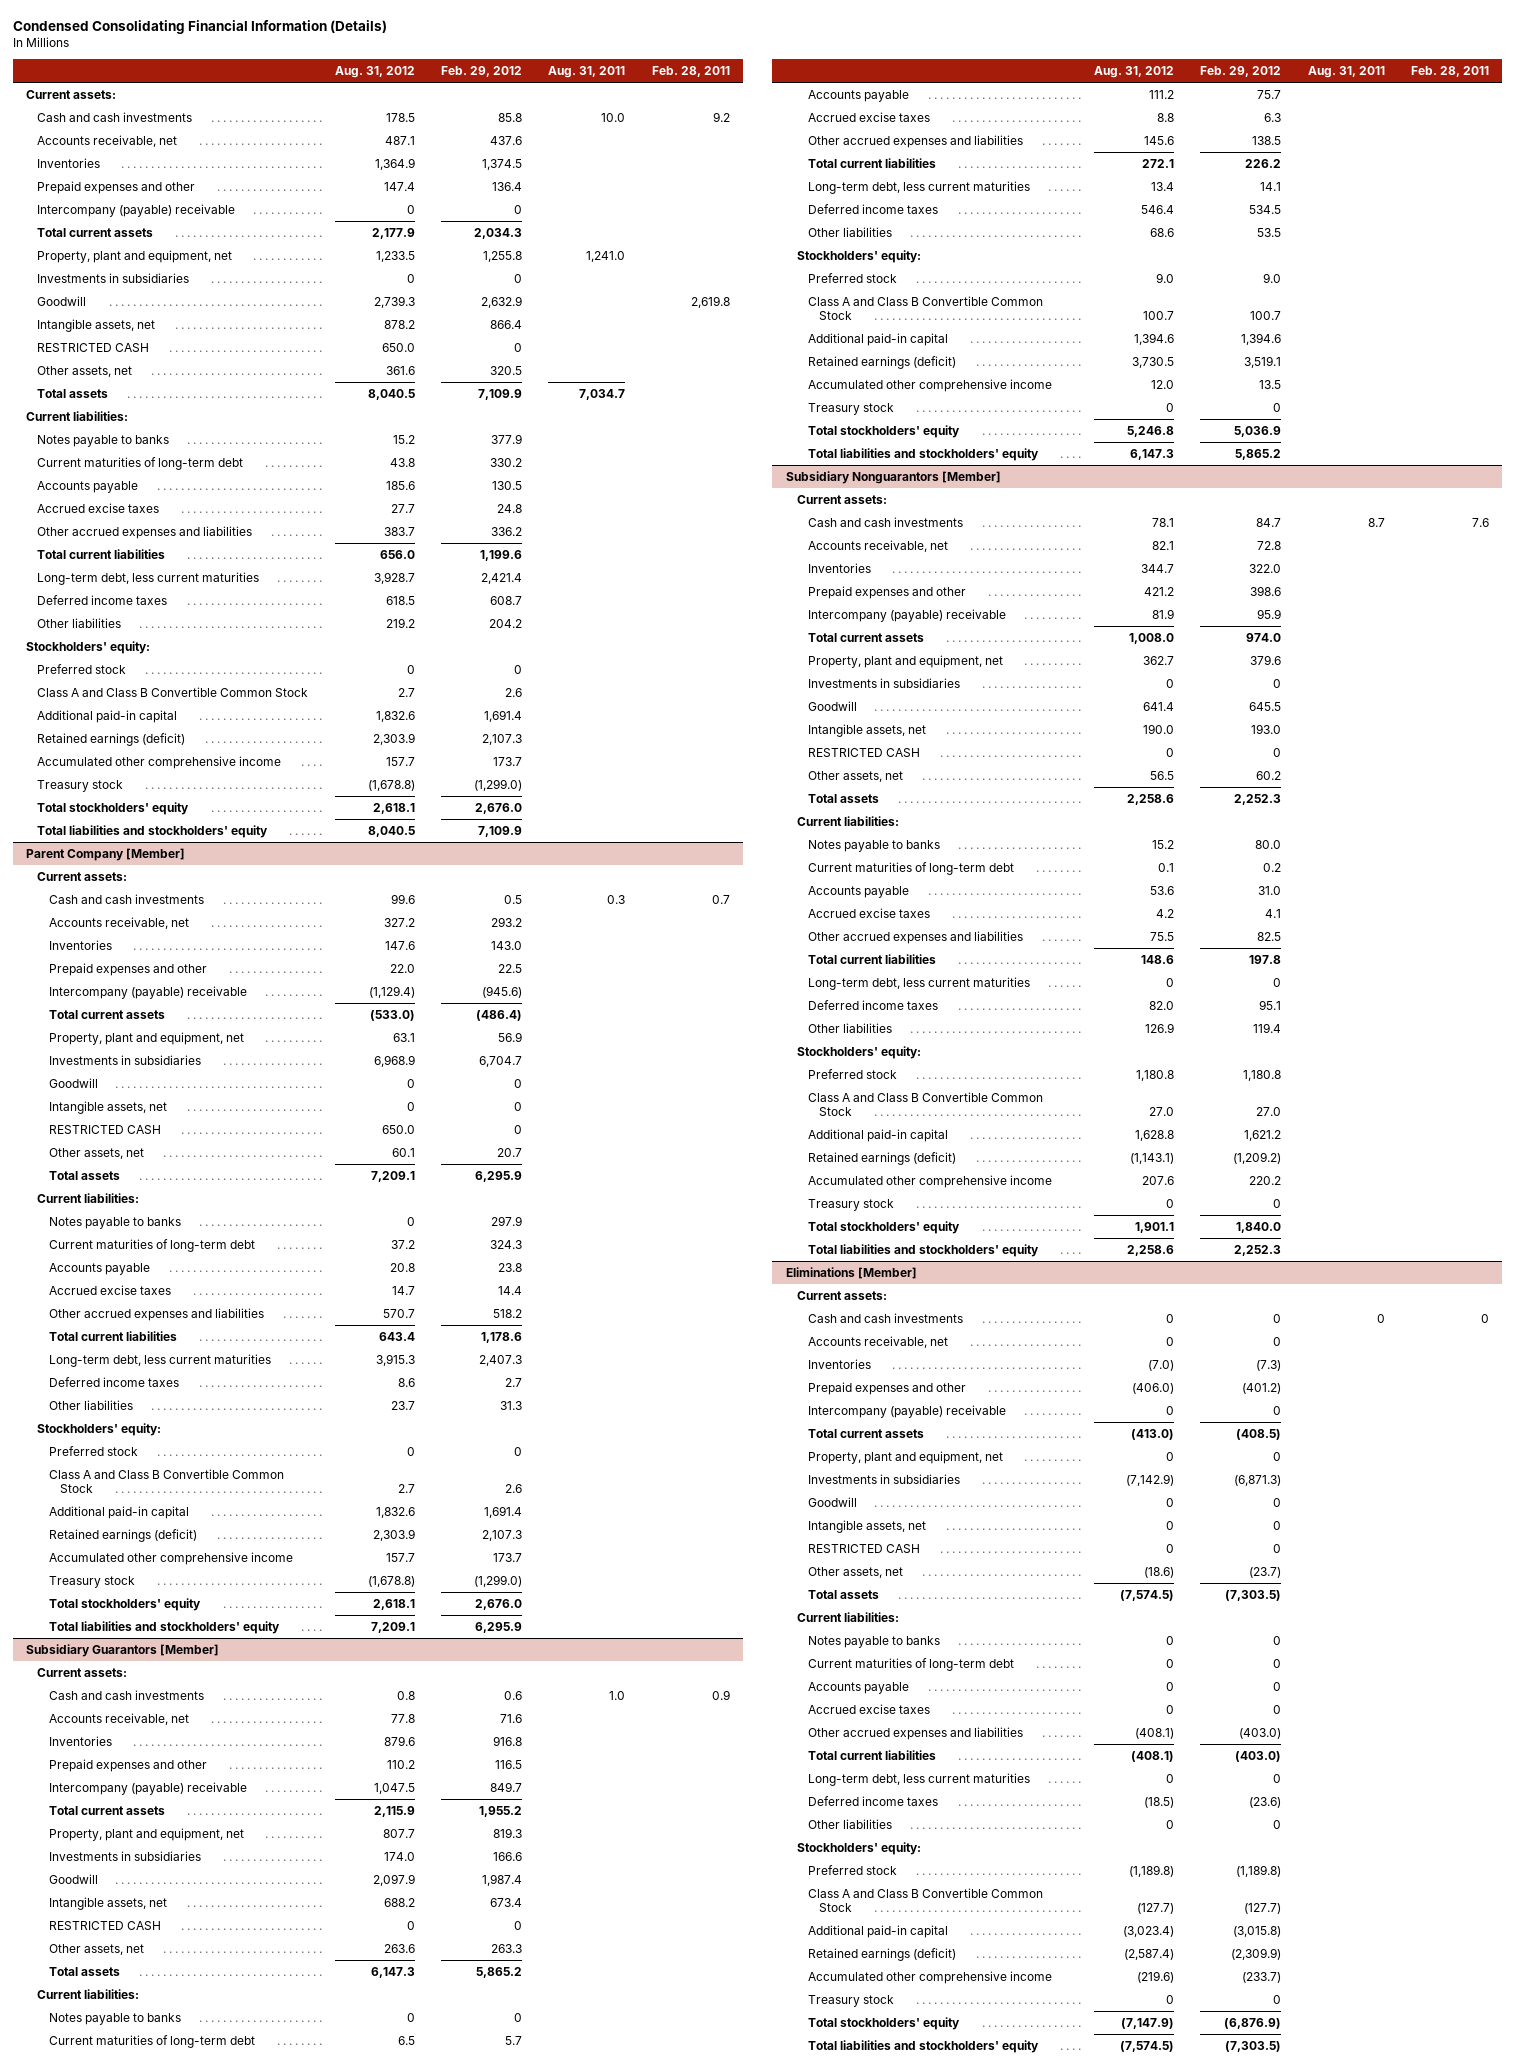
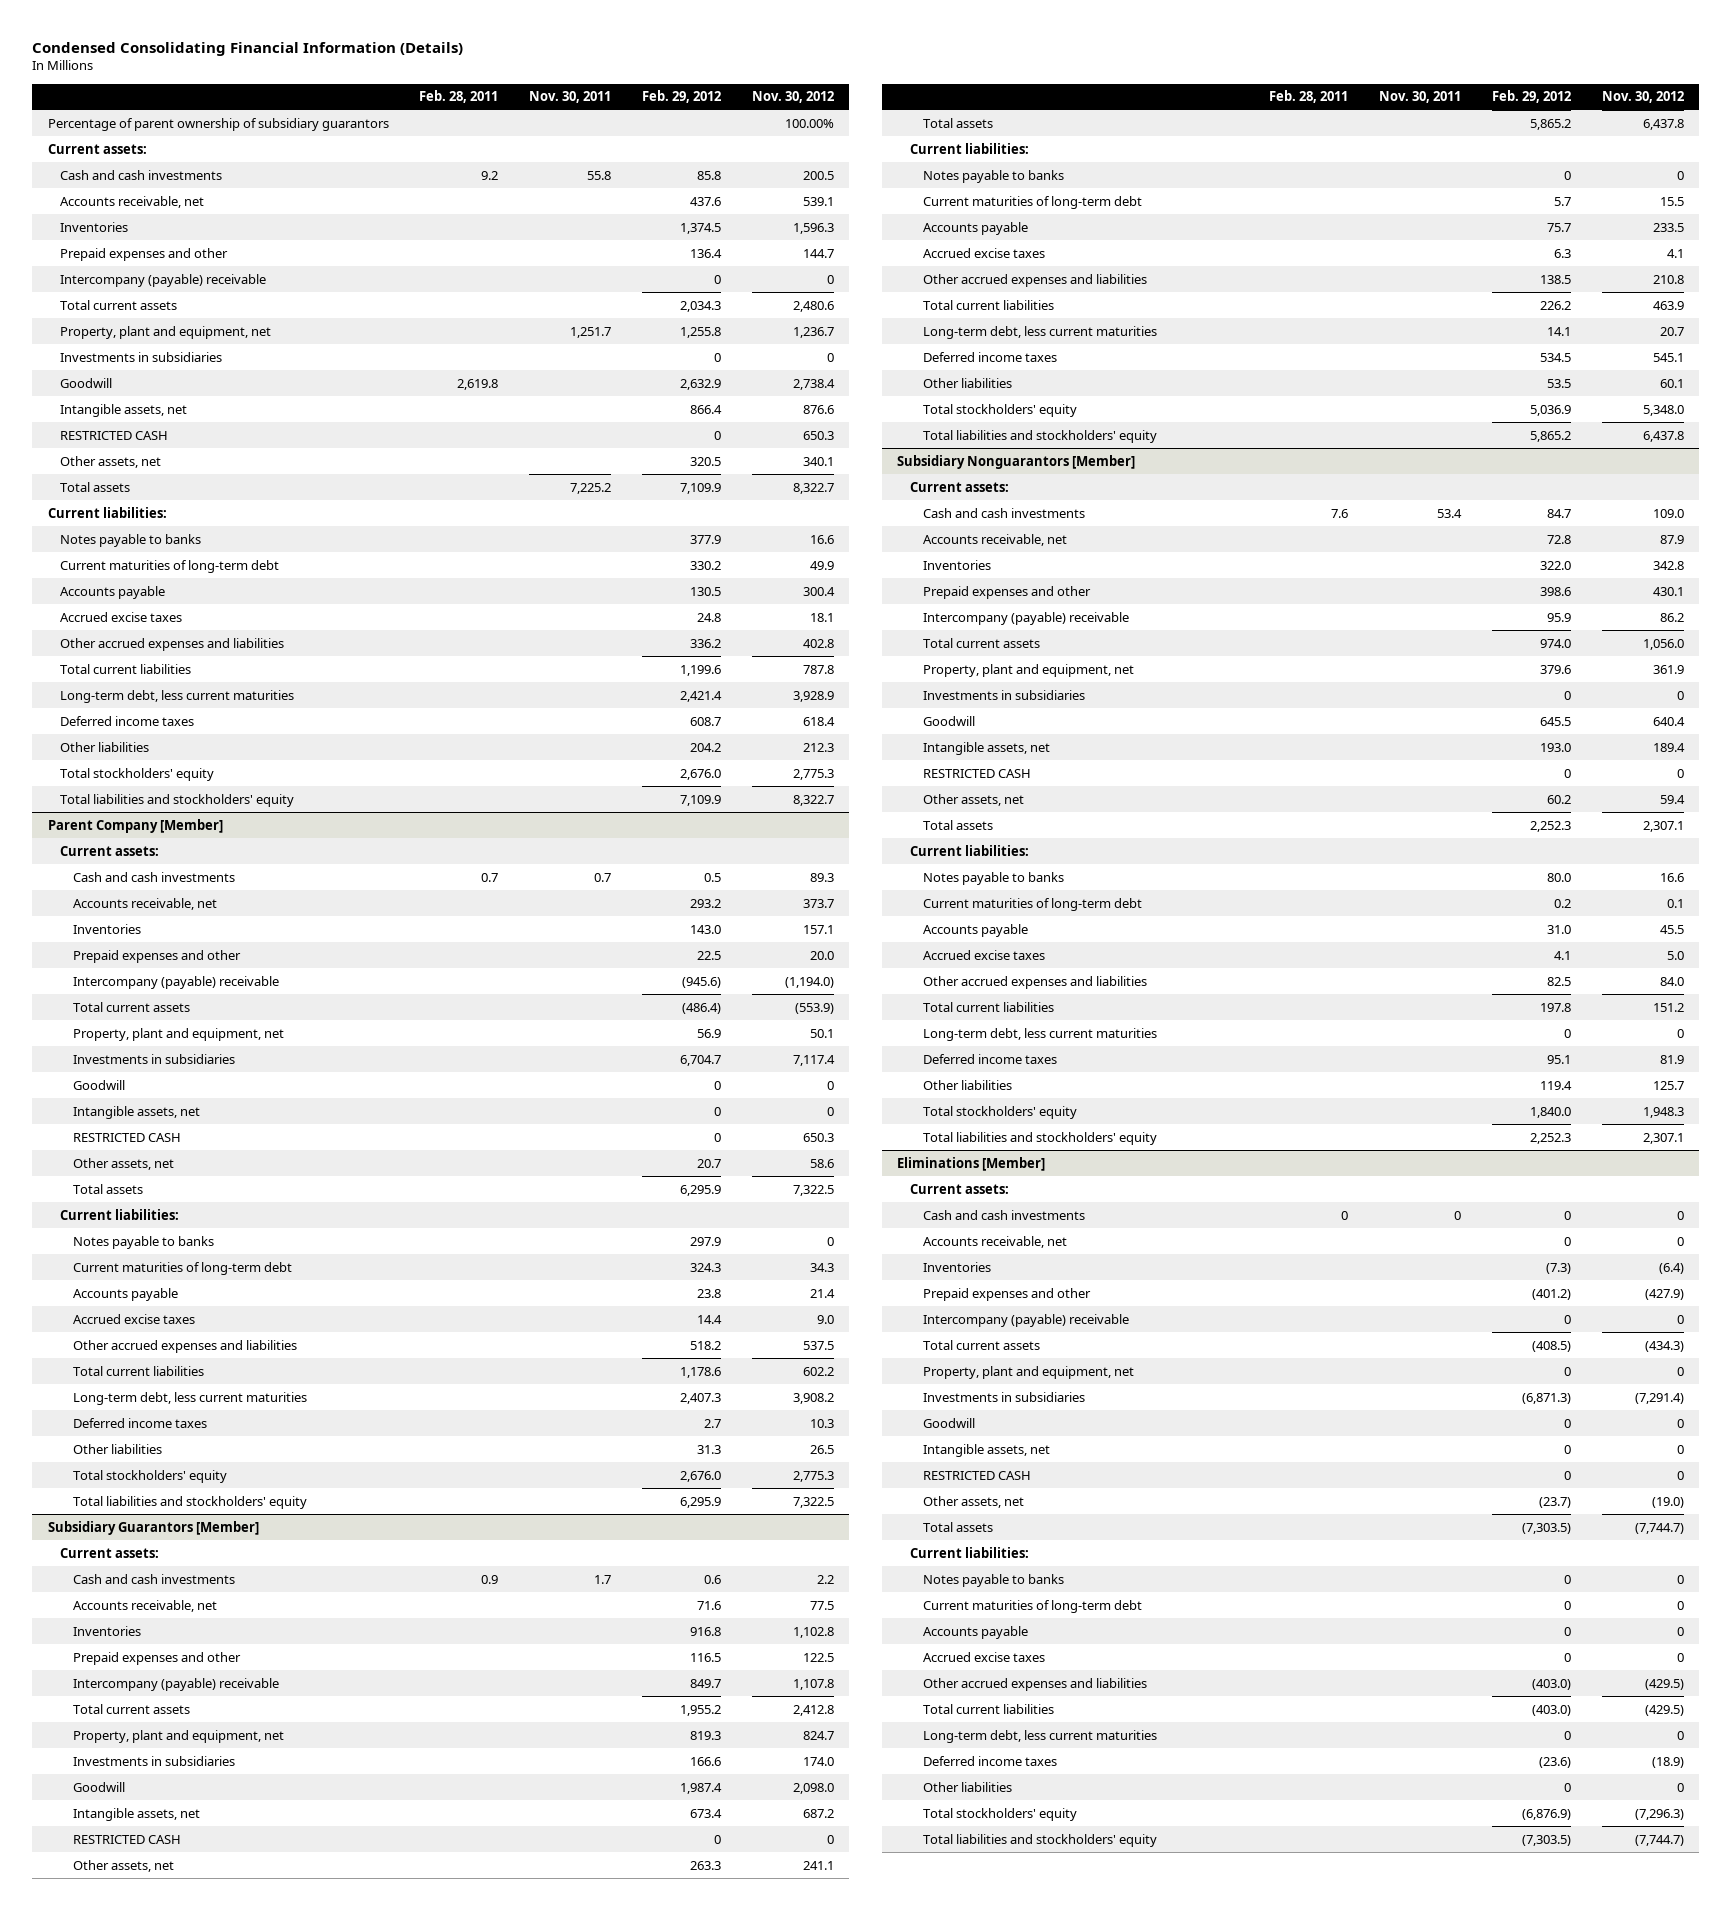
- | Aug. 31, 2012 | Feb. 29, 2012 | Aug. 31, 2011 | Feb. 28, 2011
+ | Feb. 28, 2011 | Nov. 30, 2011 | Feb. 29, 2012 | Nov. 30, 2012
+ Percentage of parent ownership of subsidiary guarantors | | | | 100.00%
- Stockholders' equity:
- Preferred stock | 0 | 0 | |
- Class A and Class B Convertible Common Stock | 2.7 | 2.6 | |
- Additional paid-in capital | 1,832.6 | 1,691.4 | |
- Retained earnings (deficit) | 2,303.9 | 2,107.3 | |
- Accumulated other comprehensive income | 157.7 | 173.7 | |
- Treasury stock | (1,678.8) | (1,299.0) | |
@ Parent Company [Member]
- Stockholders' equity:
- Preferred stock | 0 | 0 | |
- Class A and Class B Convertible Common Stock | 2.7 | 2.6 | |
- Additional paid-in capital | 1,832.6 | 1,691.4 | |
- Retained earnings (deficit) | 2,303.9 | 2,107.3 | |
- Accumulated other comprehensive income | 157.7 | 173.7 | |
- Treasury stock | (1,678.8) | (1,299.0) | |
@ Subsidiary Guarantors [Member]
- Stockholders' equity:
- Preferred stock | 9.0 | 9.0 | |
- Class A and Class B Convertible Common Stock | 100.7 | 100.7 | |
- Additional paid-in capital | 1,394.6 | 1,394.6 | |
- Retained earnings (deficit) | 3,730.5 | 3,519.1 | |
- Accumulated other comprehensive income | 12.0 | 13.5 | |
- Treasury stock | 0 | 0 | |
@ Subsidiary Nonguarantors [Member]
- Stockholders' equity:
- Preferred stock | 1,180.8 | 1,180.8 | |
- Class A and Class B Convertible Common Stock | 27.0 | 27.0 | |
- Additional paid-in capital | 1,628.8 | 1,621.2 | |
- Retained earnings (deficit) | (1,143.1) | (1,209.2) | |
- Accumulated other comprehensive income | 207.6 | 220.2 | |
- Treasury stock | 0 | 0 | |
@ Eliminations [Member]
- Stockholders' equity:
- Preferred stock | (1,189.8) | (1,189.8) | |
- Class A and Class B Convertible Common Stock | (127.7) | (127.7) | |
- Additional paid-in capital | (3,023.4) | (3,015.8) | |
- Retained earnings (deficit) | (2,587.4) | (2,309.9) | |
- Accumulated other comprehensive income | (219.6) | (233.7) | |
- Treasury stock | 0 | 0 | |

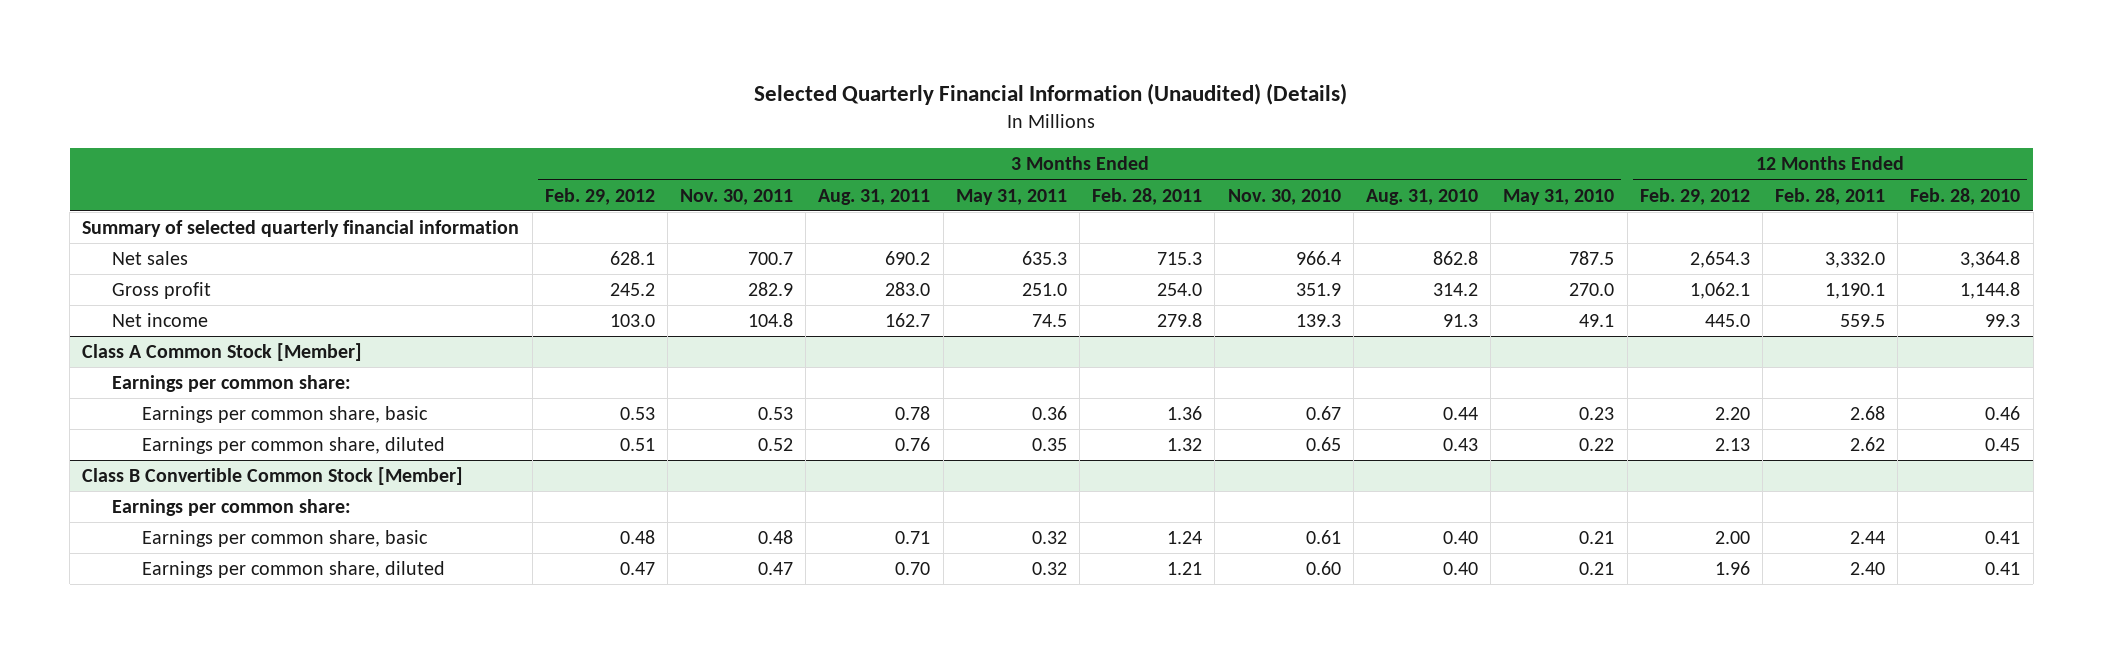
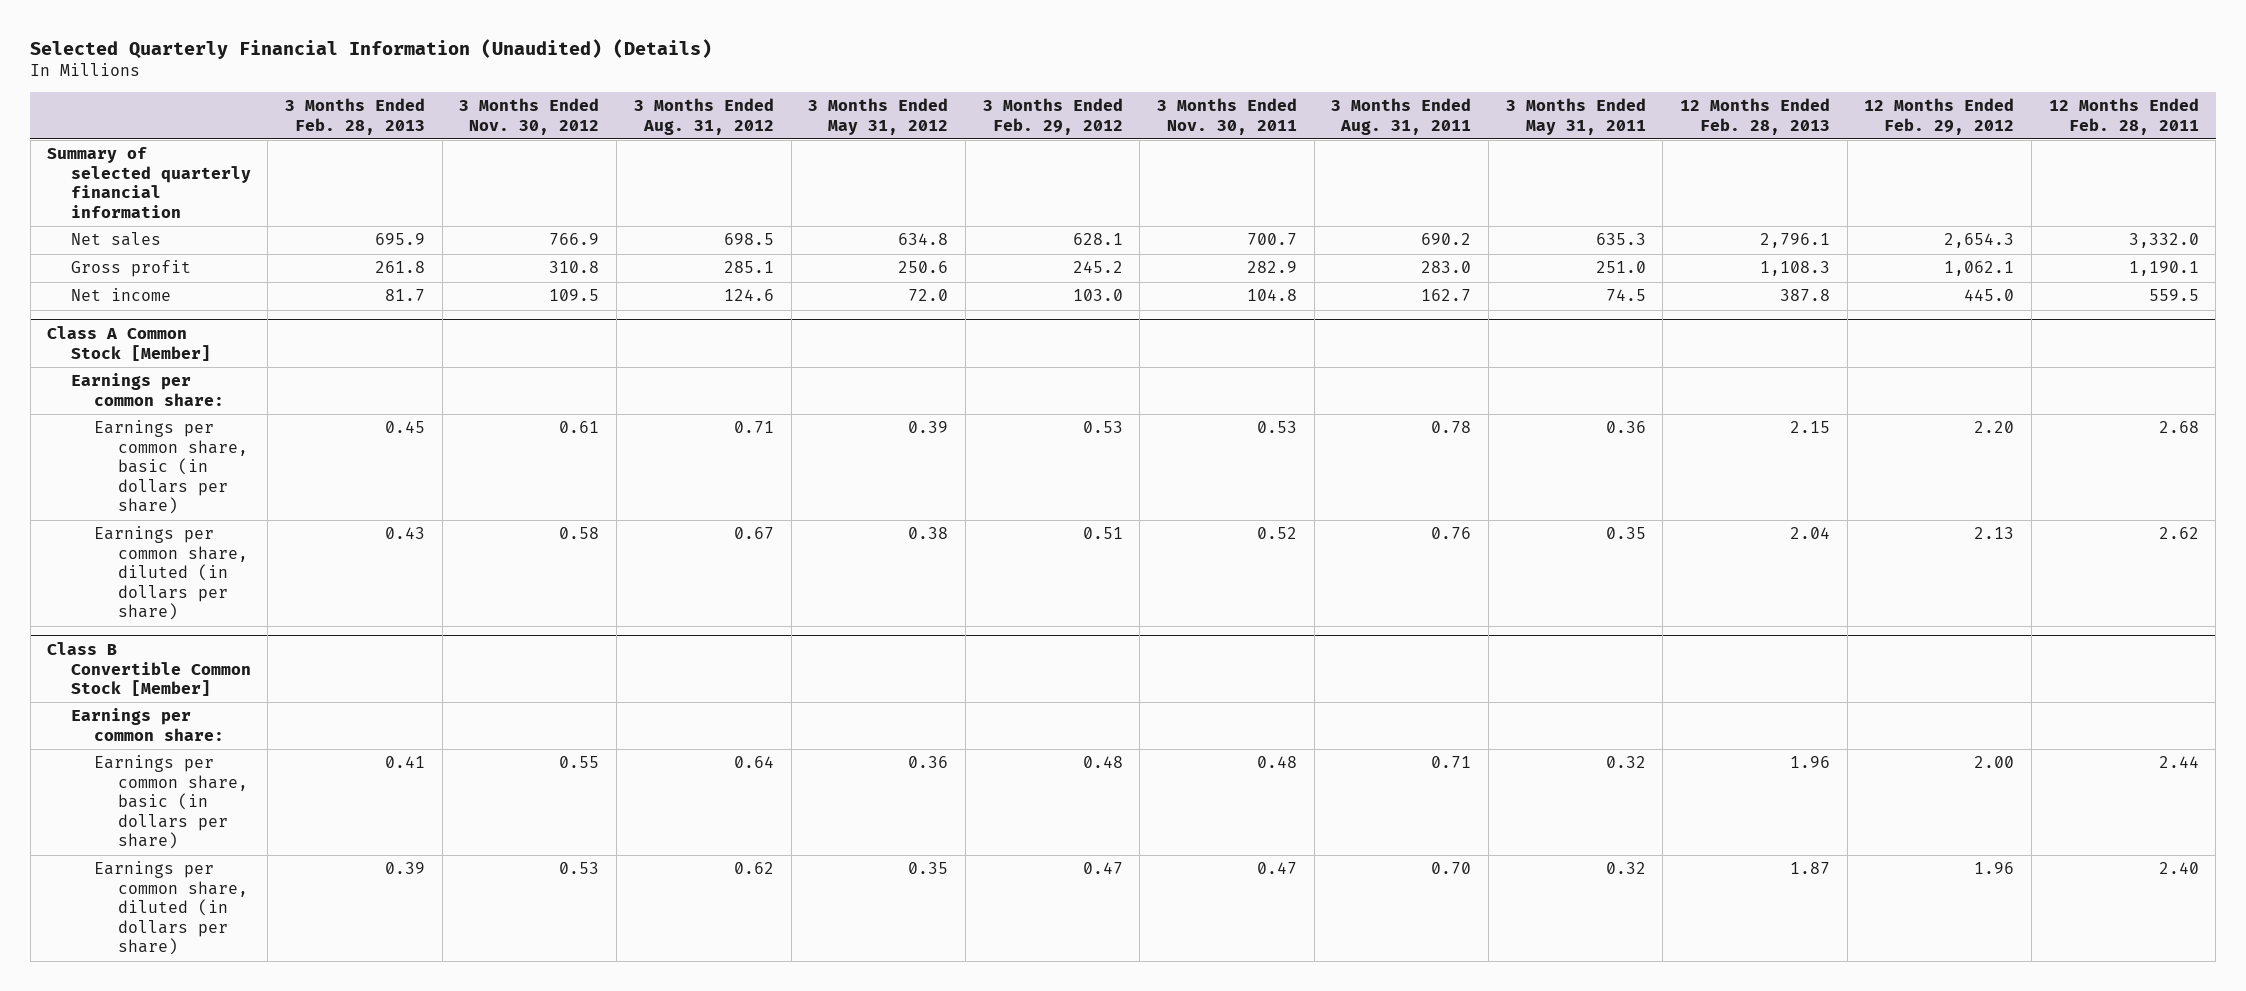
- | 3 Months Ended Feb. 29, 2012 | 3 Months Ended Nov. 30, 2011 | 3 Months Ended Aug. 31, 2011 | 3 Months Ended May 31, 2011 | 3 Months Ended Feb. 28, 2011 | 3 Months Ended Nov. 30, 2010 | 3 Months Ended Aug. 31, 2010 | 3 Months Ended May 31, 2010 | 12 Months Ended Feb. 29, 2012 | 12 Months Ended Feb. 28, 2011 | 12 Months Ended Feb. 28, 2010
+ | 3 Months Ended Feb. 28, 2013 | 3 Months Ended Nov. 30, 2012 | 3 Months Ended Aug. 31, 2012 | 3 Months Ended May 31, 2012 | 3 Months Ended Feb. 29, 2012 | 3 Months Ended Nov. 30, 2011 | 3 Months Ended Aug. 31, 2011 | 3 Months Ended May 31, 2011 | 12 Months Ended Feb. 28, 2013 | 12 Months Ended Feb. 29, 2012 | 12 Months Ended Feb. 28, 2011
@ Class A Common Stock [Member]
- Earnings per common share, basic | 0.53 | 0.53 | 0.78 | 0.36 | 1.36 | 0.67 | 0.44 | 0.23 | 2.20 | 2.68 | 0.46
- Earnings per common share, diluted | 0.51 | 0.52 | 0.76 | 0.35 | 1.32 | 0.65 | 0.43 | 0.22 | 2.13 | 2.62 | 0.45
+ Earnings per common share, basic (in dollars per share) | 0.45 | 0.61 | 0.71 | 0.39 | 0.53 | 0.53 | 0.78 | 0.36 | 2.15 | 2.20 | 2.68
+ Earnings per common share, diluted (in dollars per share) | 0.43 | 0.58 | 0.67 | 0.38 | 0.51 | 0.52 | 0.76 | 0.35 | 2.04 | 2.13 | 2.62
@ Class B Convertible Common Stock [Member]
- Earnings per common share, basic | 0.48 | 0.48 | 0.71 | 0.32 | 1.24 | 0.61 | 0.40 | 0.21 | 2.00 | 2.44 | 0.41
- Earnings per common share, diluted | 0.47 | 0.47 | 0.70 | 0.32 | 1.21 | 0.60 | 0.40 | 0.21 | 1.96 | 2.40 | 0.41
+ Earnings per common share, basic (in dollars per share) | 0.41 | 0.55 | 0.64 | 0.36 | 0.48 | 0.48 | 0.71 | 0.32 | 1.96 | 2.00 | 2.44
+ Earnings per common share, diluted (in dollars per share) | 0.39 | 0.53 | 0.62 | 0.35 | 0.47 | 0.47 | 0.70 | 0.32 | 1.87 | 1.96 | 2.40

